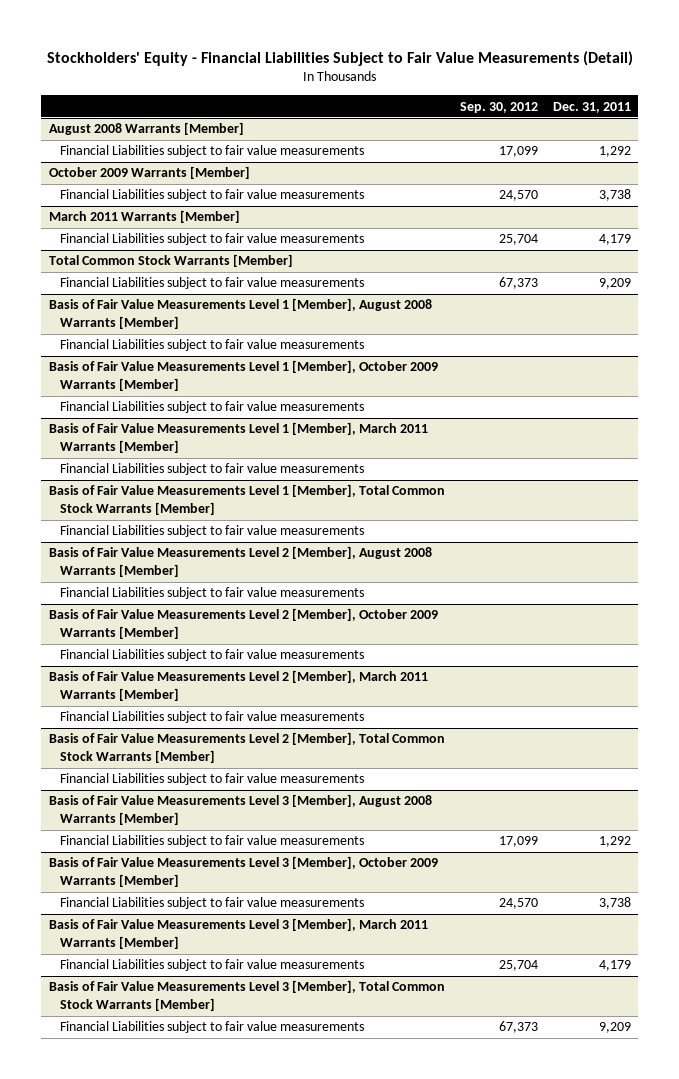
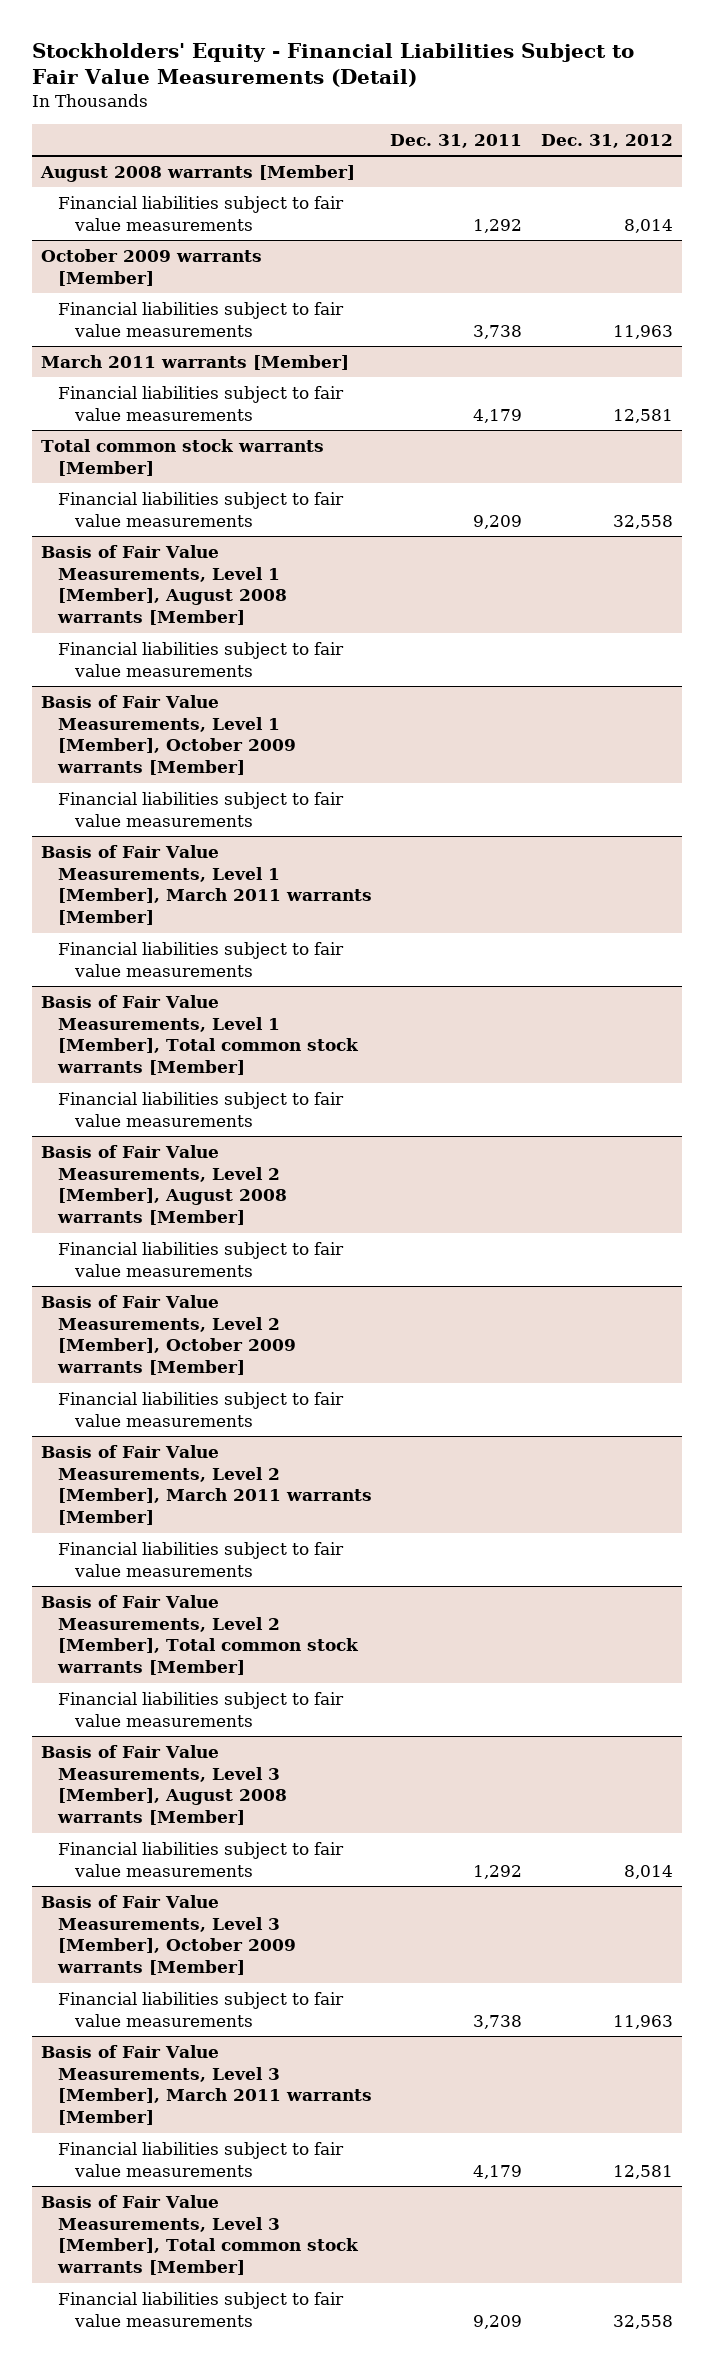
- | Sep. 30, 2012 | Dec. 31, 2011
+ | Dec. 31, 2011 | Dec. 31, 2012
- August 2008 Warrants [Member]
- Financial Liabilities subject to fair value measurements | 17,099 | 1,292
- October 2009 Warrants [Member]
- Financial Liabilities subject to fair value measurements | 24,570 | 3,738
- March 2011 Warrants [Member]
- Financial Liabilities subject to fair value measurements | 25,704 | 4,179
- Total Common Stock Warrants [Member]
- Financial Liabilities subject to fair value measurements | 67,373 | 9,209
- Basis of Fair Value Measurements Level 1 [Member], August 2008 Warrants [Member]
- Financial Liabilities subject to fair value measurements
- Basis of Fair Value Measurements Level 1 [Member], October 2009 Warrants [Member]
- Financial Liabilities subject to fair value measurements
- Basis of Fair Value Measurements Level 1 [Member], March 2011 Warrants [Member]
- Financial Liabilities subject to fair value measurements
- Basis of Fair Value Measurements Level 1 [Member], Total Common Stock Warrants [Member]
- Financial Liabilities subject to fair value measurements
- Basis of Fair Value Measurements Level 2 [Member], August 2008 Warrants [Member]
- Financial Liabilities subject to fair value measurements
- Basis of Fair Value Measurements Level 2 [Member], October 2009 Warrants [Member]
- Financial Liabilities subject to fair value measurements
- Basis of Fair Value Measurements Level 2 [Member], March 2011 Warrants [Member]
- Financial Liabilities subject to fair value measurements
- Basis of Fair Value Measurements Level 2 [Member], Total Common Stock Warrants [Member]
- Financial Liabilities subject to fair value measurements
- Basis of Fair Value Measurements Level 3 [Member], August 2008 Warrants [Member]
- Financial Liabilities subject to fair value measurements | 17,099 | 1,292
- Basis of Fair Value Measurements Level 3 [Member], October 2009 Warrants [Member]
- Financial Liabilities subject to fair value measurements | 24,570 | 3,738
- Basis of Fair Value Measurements Level 3 [Member], March 2011 Warrants [Member]
- Financial Liabilities subject to fair value measurements | 25,704 | 4,179
- Basis of Fair Value Measurements Level 3 [Member], Total Common Stock Warrants [Member]
- Financial Liabilities subject to fair value measurements | 67,373 | 9,209
+ August 2008 warrants [Member]
+ Financial liabilities subject to fair value measurements | 1,292 | 8,014
+ October 2009 warrants [Member]
+ Financial liabilities subject to fair value measurements | 3,738 | 11,963
+ March 2011 warrants [Member]
+ Financial liabilities subject to fair value measurements | 4,179 | 12,581
+ Total common stock warrants [Member]
+ Financial liabilities subject to fair value measurements | 9,209 | 32,558
+ Basis of Fair Value Measurements, Level 1 [Member], August 2008 warrants [Member]
+ Financial liabilities subject to fair value measurements
+ Basis of Fair Value Measurements, Level 1 [Member], October 2009 warrants [Member]
+ Financial liabilities subject to fair value measurements
+ Basis of Fair Value Measurements, Level 1 [Member], March 2011 warrants [Member]
+ Financial liabilities subject to fair value measurements
+ Basis of Fair Value Measurements, Level 1 [Member], Total common stock warrants [Member]
+ Financial liabilities subject to fair value measurements
+ Basis of Fair Value Measurements, Level 2 [Member], August 2008 warrants [Member]
+ Financial liabilities subject to fair value measurements
+ Basis of Fair Value Measurements, Level 2 [Member], October 2009 warrants [Member]
+ Financial liabilities subject to fair value measurements
+ Basis of Fair Value Measurements, Level 2 [Member], March 2011 warrants [Member]
+ Financial liabilities subject to fair value measurements
+ Basis of Fair Value Measurements, Level 2 [Member], Total common stock warrants [Member]
+ Financial liabilities subject to fair value measurements
+ Basis of Fair Value Measurements, Level 3 [Member], August 2008 warrants [Member]
+ Financial liabilities subject to fair value measurements | 1,292 | 8,014
+ Basis of Fair Value Measurements, Level 3 [Member], October 2009 warrants [Member]
+ Financial liabilities subject to fair value measurements | 3,738 | 11,963
+ Basis of Fair Value Measurements, Level 3 [Member], March 2011 warrants [Member]
+ Financial liabilities subject to fair value measurements | 4,179 | 12,581
+ Basis of Fair Value Measurements, Level 3 [Member], Total common stock warrants [Member]
+ Financial liabilities subject to fair value measurements | 9,209 | 32,558

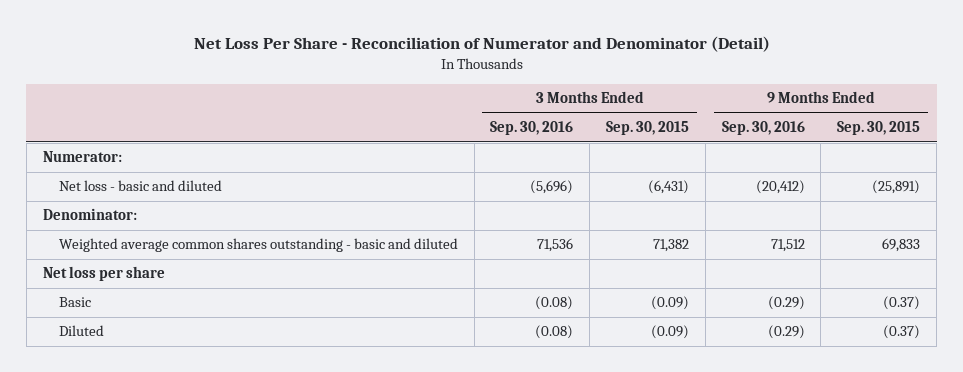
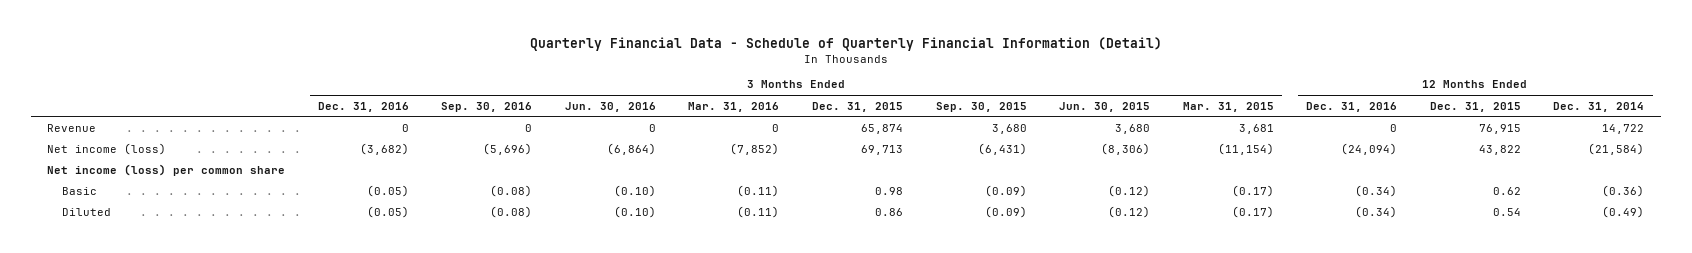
- Net Loss Per Share - Reconciliation of Numerator and Denominator (Detail)
+ Quarterly Financial Data - Schedule of Quarterly Financial Information (Detail)
- | 3 Months Ended Sep. 30, 2016 | 3 Months Ended Sep. 30, 2015 | 9 Months Ended Sep. 30, 2016 | 9 Months Ended Sep. 30, 2015
+ | 3 Months Ended Dec. 31, 2016 | 3 Months Ended Sep. 30, 2016 | 3 Months Ended Jun. 30, 2016 | 3 Months Ended Mar. 31, 2016 | 3 Months Ended Dec. 31, 2015 | 3 Months Ended Sep. 30, 2015 | 3 Months Ended Jun. 30, 2015 | 3 Months Ended Mar. 31, 2015 | 12 Months Ended Dec. 31, 2016 | 12 Months Ended Dec. 31, 2015 | 12 Months Ended Dec. 31, 2014
- Numerator:
- Net loss - basic and diluted | (5,696) | (6,431) | (20,412) | (25,891)
- Denominator:
- Weighted average common shares outstanding - basic and diluted | 71,536 | 71,382 | 71,512 | 69,833
- Net loss per share
+ Revenue | 0 | 0 | 0 | 0 | 65,874 | 3,680 | 3,680 | 3,681 | 0 | 76,915 | 14,722
+ Net income (loss) | (3,682) | (5,696) | (6,864) | (7,852) | 69,713 | (6,431) | (8,306) | (11,154) | (24,094) | 43,822 | (21,584)
+ Net income (loss) per common share

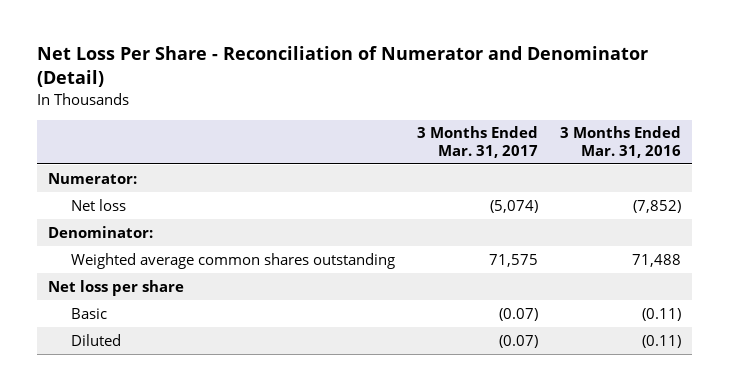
- Quarterly Financial Data - Schedule of Quarterly Financial Information (Detail)
+ Net Loss Per Share - Reconciliation of Numerator and Denominator (Detail)
- | 3 Months Ended Dec. 31, 2016 | 3 Months Ended Sep. 30, 2016 | 3 Months Ended Jun. 30, 2016 | 3 Months Ended Mar. 31, 2016 | 3 Months Ended Dec. 31, 2015 | 3 Months Ended Sep. 30, 2015 | 3 Months Ended Jun. 30, 2015 | 3 Months Ended Mar. 31, 2015 | 12 Months Ended Dec. 31, 2016 | 12 Months Ended Dec. 31, 2015 | 12 Months Ended Dec. 31, 2014
+ | 3 Months Ended Mar. 31, 2017 | 3 Months Ended Mar. 31, 2016
- Revenue | 0 | 0 | 0 | 0 | 65,874 | 3,680 | 3,680 | 3,681 | 0 | 76,915 | 14,722
- Net income (loss) | (3,682) | (5,696) | (6,864) | (7,852) | 69,713 | (6,431) | (8,306) | (11,154) | (24,094) | 43,822 | (21,584)
- Net income (loss) per common share
+ Numerator:
+ Net loss | (5,074) | (7,852)
+ Denominator:
+ Weighted average common shares outstanding | 71,575 | 71,488
+ Net loss per share

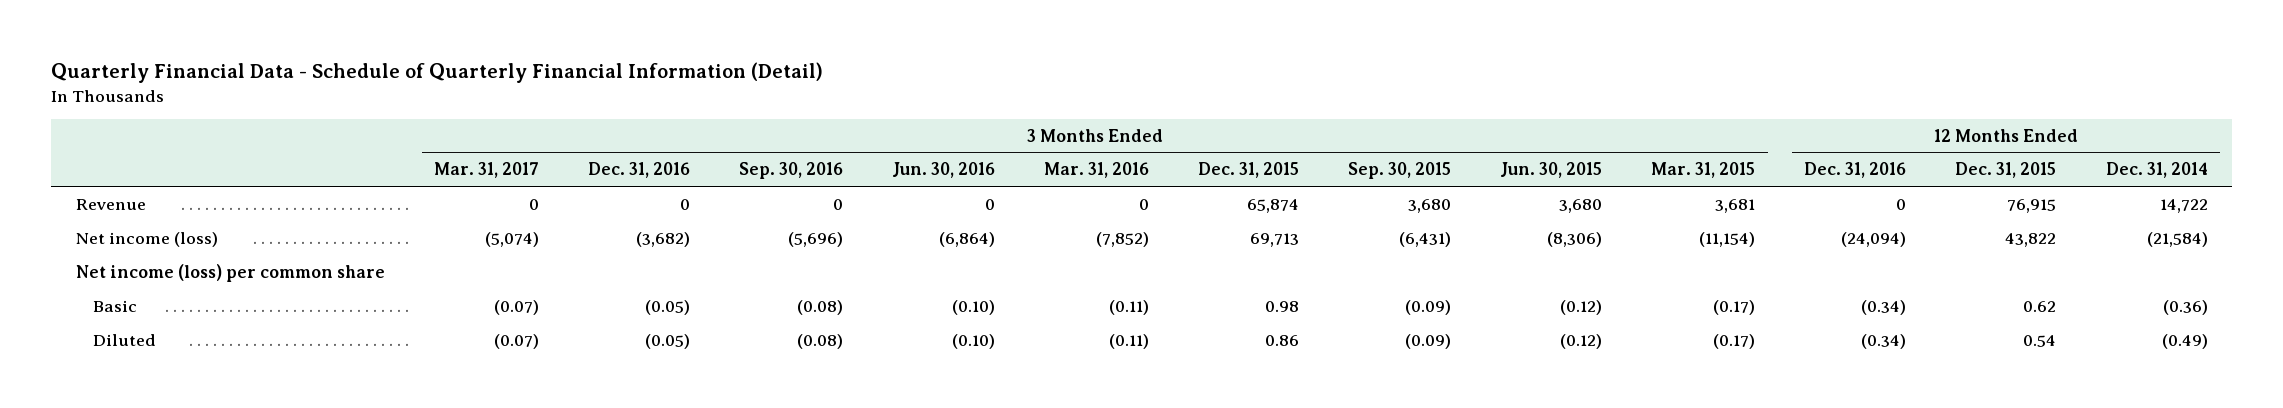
- Net Loss Per Share - Reconciliation of Numerator and Denominator (Detail)
+ Quarterly Financial Data - Schedule of Quarterly Financial Information (Detail)
- | 3 Months Ended Mar. 31, 2017 | 3 Months Ended Mar. 31, 2016
+ | 3 Months Ended Mar. 31, 2017 | 3 Months Ended Dec. 31, 2016 | 3 Months Ended Sep. 30, 2016 | 3 Months Ended Jun. 30, 2016 | 3 Months Ended Mar. 31, 2016 | 3 Months Ended Dec. 31, 2015 | 3 Months Ended Sep. 30, 2015 | 3 Months Ended Jun. 30, 2015 | 3 Months Ended Mar. 31, 2015 | 12 Months Ended Dec. 31, 2016 | 12 Months Ended Dec. 31, 2015 | 12 Months Ended Dec. 31, 2014
- Numerator:
- Net loss | (5,074) | (7,852)
- Denominator:
- Weighted average common shares outstanding | 71,575 | 71,488
- Net loss per share
+ Revenue | 0 | 0 | 0 | 0 | 0 | 65,874 | 3,680 | 3,680 | 3,681 | 0 | 76,915 | 14,722
+ Net income (loss) | (5,074) | (3,682) | (5,696) | (6,864) | (7,852) | 69,713 | (6,431) | (8,306) | (11,154) | (24,094) | 43,822 | (21,584)
+ Net income (loss) per common share

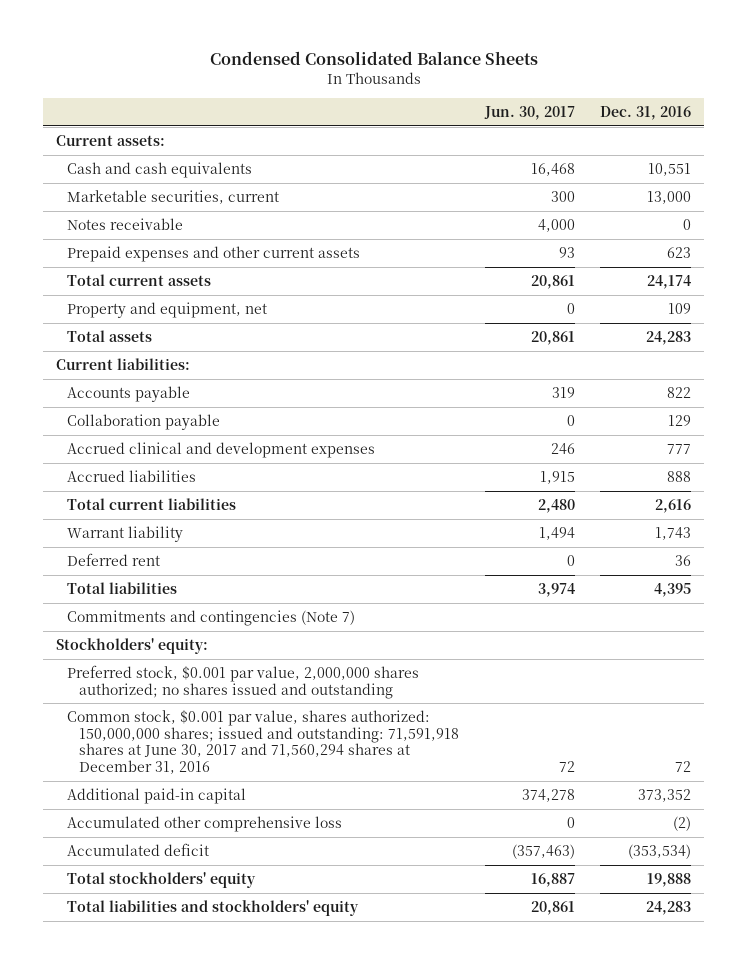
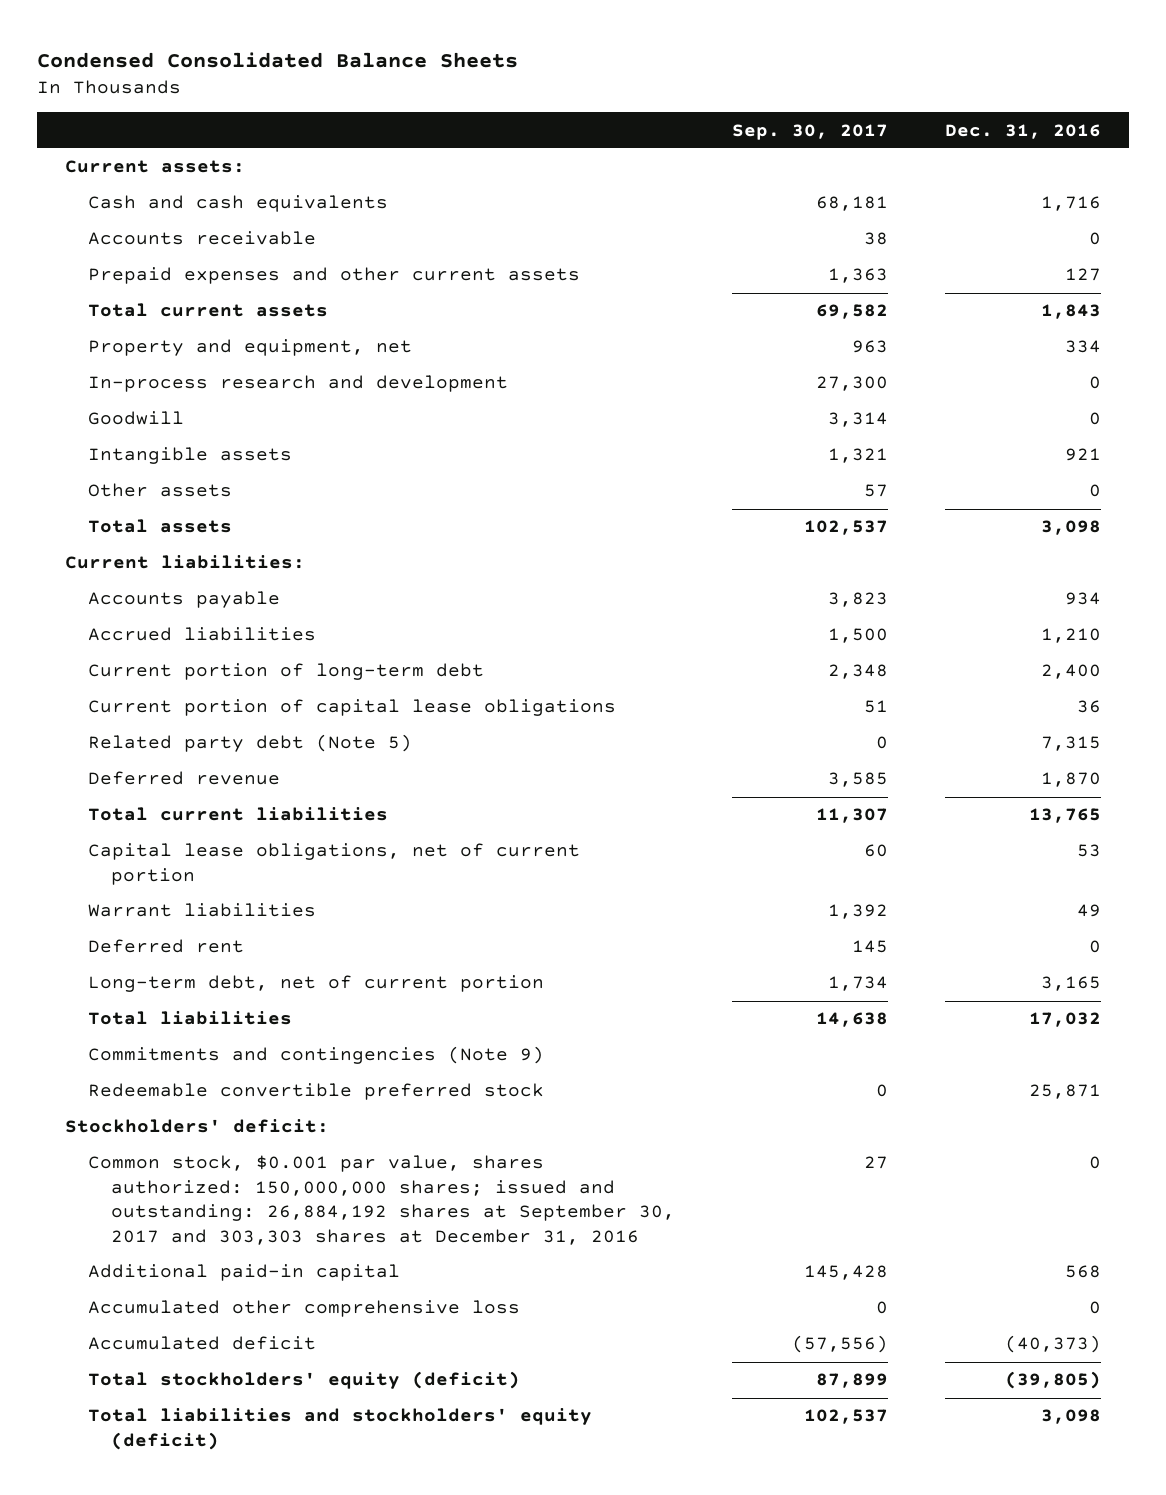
- | Jun. 30, 2017 | Dec. 31, 2016
+ | Sep. 30, 2017 | Dec. 31, 2016
- Cash and cash equivalents | 16,468 | 10,551
- Marketable securities, current | 300 | 13,000
- Notes receivable | 4,000 | 0
- Prepaid expenses and other current assets | 93 | 623
- Total current assets | 20,861 | 24,174
- Property and equipment, net | 0 | 109
- Total assets | 20,861 | 24,283
+ Cash and cash equivalents | 68,181 | 1,716
+ Accounts receivable | 38 | 0
+ Prepaid expenses and other current assets | 1,363 | 127
+ Total current assets | 69,582 | 1,843
+ Property and equipment, net | 963 | 334
+ In-process research and development | 27,300 | 0
+ Goodwill | 3,314 | 0
+ Intangible assets | 1,321 | 921
+ Other assets | 57 | 0
+ Total assets | 102,537 | 3,098
- Accounts payable | 319 | 822
- Collaboration payable | 0 | 129
- Accrued clinical and development expenses | 246 | 777
- Accrued liabilities | 1,915 | 888
- Total current liabilities | 2,480 | 2,616
- Warrant liability | 1,494 | 1,743
- Deferred rent | 0 | 36
- Total liabilities | 3,974 | 4,395
- Commitments and contingencies (Note 7)
- Stockholders' equity:
- Preferred stock, $0.001 par value, 2,000,000 shares authorized; no shares issued and outstanding
- Common stock, $0.001 par value, shares authorized: 150,000,000 shares; issued and outstanding: 71,591,918 shares at June 30, 2017 and 71,560,294 shares at December 31, 2016 | 72 | 72
- Additional paid-in capital | 374,278 | 373,352
- Accumulated other comprehensive loss | 0 | (2)
- Accumulated deficit | (357,463) | (353,534)
- Total stockholders' equity | 16,887 | 19,888
- Total liabilities and stockholders' equity | 20,861 | 24,283
+ Accounts payable | 3,823 | 934
+ Accrued liabilities | 1,500 | 1,210
+ Current portion of long-term debt | 2,348 | 2,400
+ Current portion of capital lease obligations | 51 | 36
+ Related party debt (Note 5) | 0 | 7,315
+ Deferred revenue | 3,585 | 1,870
+ Total current liabilities | 11,307 | 13,765
+ Capital lease obligations, net of current portion | 60 | 53
+ Warrant liabilities | 1,392 | 49
+ Deferred rent | 145 | 0
+ Long-term debt, net of current portion | 1,734 | 3,165
+ Total liabilities | 14,638 | 17,032
+ Commitments and contingencies (Note 9)
+ Redeemable convertible preferred stock | 0 | 25,871
+ Stockholders' deficit:
+ Common stock, $0.001 par value, shares authorized: 150,000,000 shares; issued and outstanding: 26,884,192 shares at September 30, 2017 and 303,303 shares at December 31, 2016 | 27 | 0
+ Additional paid-in capital | 145,428 | 568
+ Accumulated other comprehensive loss | 0 | 0
+ Accumulated deficit | (57,556) | (40,373)
+ Total stockholders' equity (deficit) | 87,899 | (39,805)
+ Total liabilities and stockholders' equity (deficit) | 102,537 | 3,098

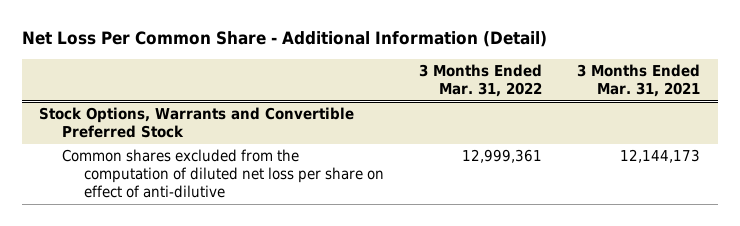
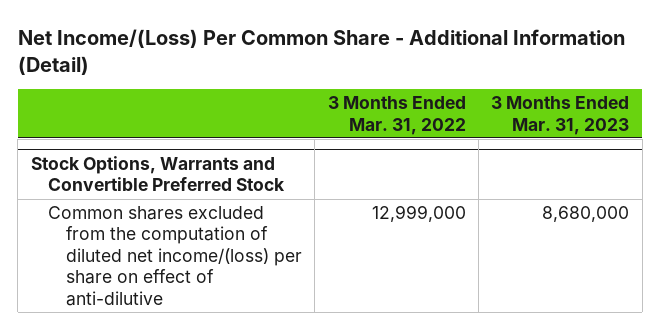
- Net Loss Per Common Share - Additional Information (Detail)
+ Net Income/(Loss) Per Common Share - Additional Information (Detail)
- | 3 Months Ended Mar. 31, 2022 | 3 Months Ended Mar. 31, 2021
+ | 3 Months Ended Mar. 31, 2022 | 3 Months Ended Mar. 31, 2023
@ Stock Options, Warrants and Convertible Preferred Stock
- Common shares excluded from the computation of diluted net loss per share on effect of anti-dilutive | 12,999,361 | 12,144,173
+ Common shares excluded from the computation of diluted net income/(loss) per share on effect of anti-dilutive | 12,999,000 | 8,680,000

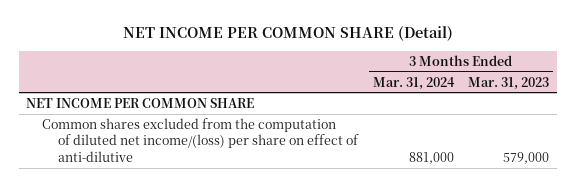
- Net Income/(Loss) Per Common Share - Additional Information (Detail)
+ NET INCOME PER COMMON SHARE (Detail)
- | 3 Months Ended Mar. 31, 2022 | 3 Months Ended Mar. 31, 2023
+ | 3 Months Ended Mar. 31, 2024 | 3 Months Ended Mar. 31, 2023
- Stock Options, Warrants and Convertible Preferred Stock
- Common shares excluded from the computation of diluted net income/(loss) per share on effect of anti-dilutive | 12,999,000 | 8,680,000
+ NET INCOME PER COMMON SHARE
+ Common shares excluded from the computation of diluted net income/(loss) per share on effect of anti-dilutive | 881,000 | 579,000

